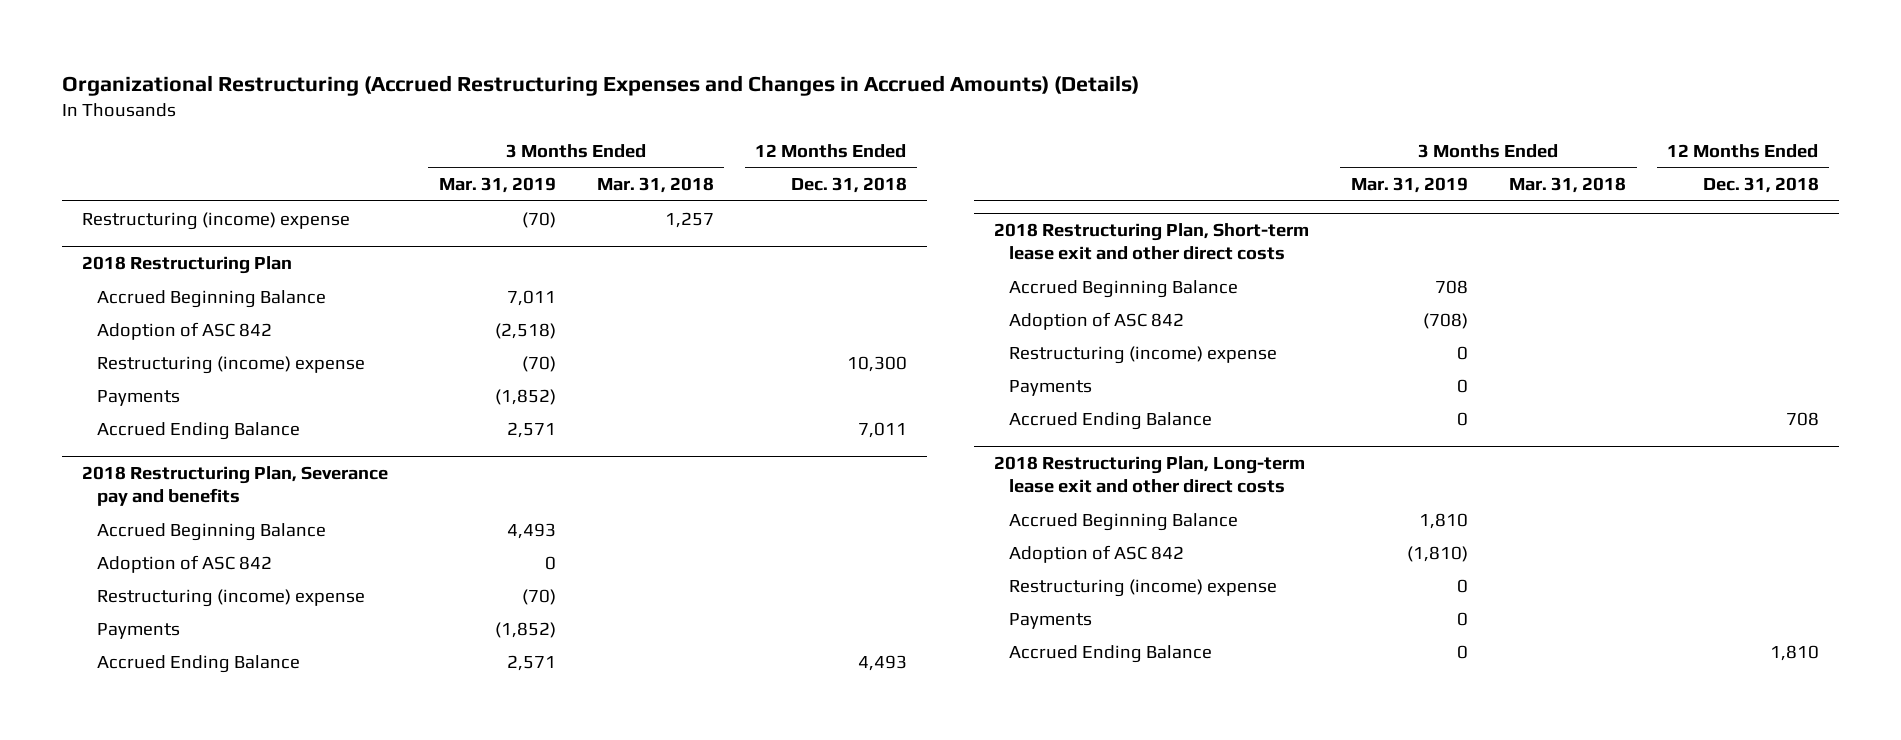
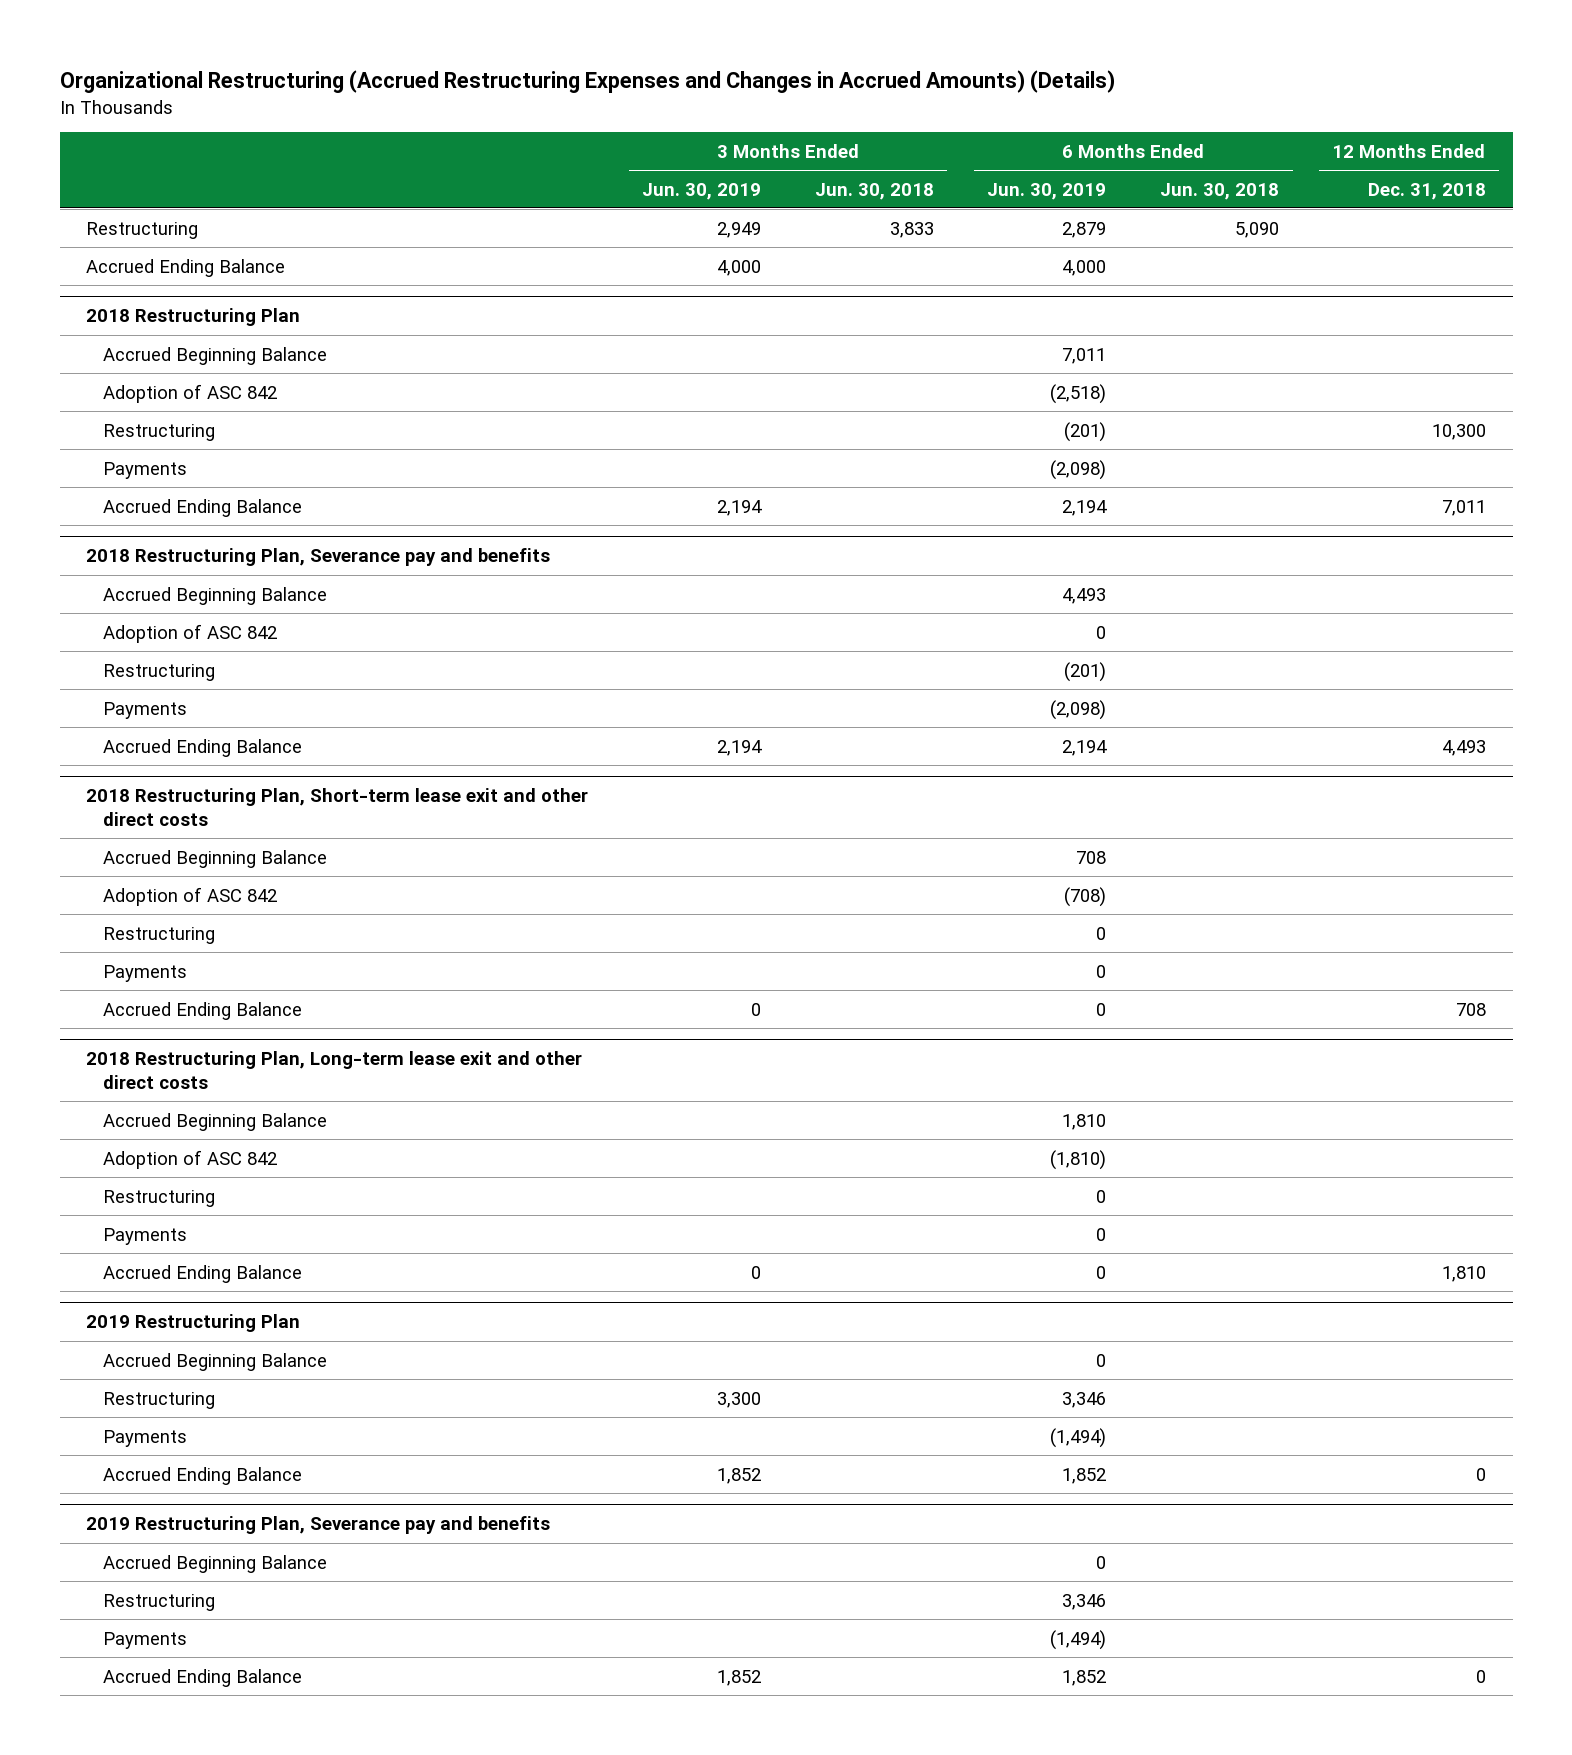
- | 3 Months Ended Mar. 31, 2019 | 3 Months Ended Mar. 31, 2018 | 12 Months Ended Dec. 31, 2018
+ | 3 Months Ended Jun. 30, 2019 | 3 Months Ended Jun. 30, 2018 | 6 Months Ended Jun. 30, 2019 | 6 Months Ended Jun. 30, 2018 | 12 Months Ended Dec. 31, 2018
- Restructuring (income) expense | (70) | 1,257 |
+ Restructuring | 2,949 | 3,833 | 2,879 | 5,090 |
+ Accrued Ending Balance | 4,000 | | 4,000 | |
@ 2018 Restructuring Plan
- Restructuring (income) expense | (70) | | 10,300
+ Restructuring | | | (201) | | 10,300
@ 2018 Restructuring Plan, Severance pay and benefits
- Restructuring (income) expense | (70) | |
+ Restructuring | | | (201) | |
@ 2018 Restructuring Plan, Short-term lease exit and other direct costs
- Restructuring (income) expense | 0 | |
+ Restructuring | | | 0 | |
@ 2018 Restructuring Plan, Long-term lease exit and other direct costs
- Restructuring (income) expense | 0 | |
+ Restructuring | | | 0 | |
+ 2019 Restructuring Plan
+ Accrued Beginning Balance | | | 0 | |
+ Restructuring | 3,300 | | 3,346 | |
+ Payments | | | (1,494) | |
+ Accrued Ending Balance | 1,852 | | 1,852 | | 0
+ 2019 Restructuring Plan, Severance pay and benefits
+ Accrued Beginning Balance | | | 0 | |
+ Restructuring | | | 3,346 | |
+ Payments | | | (1,494) | |
+ Accrued Ending Balance | 1,852 | | 1,852 | | 0

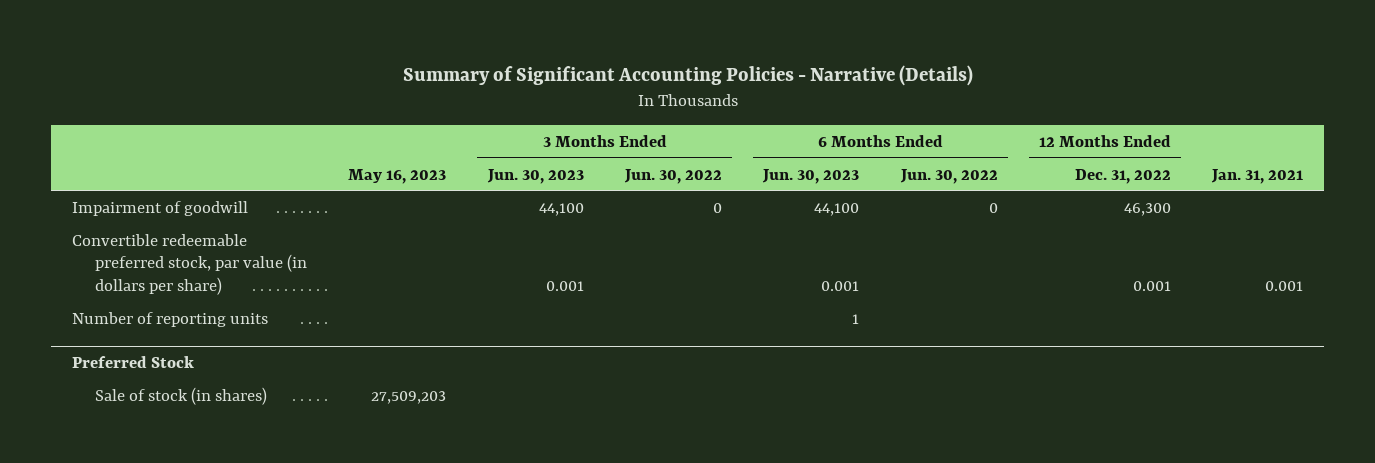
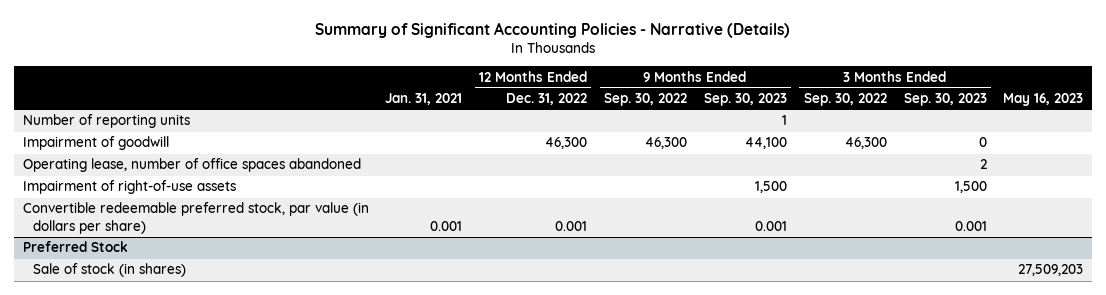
- | May 16, 2023 | 3 Months Ended Jun. 30, 2023 | 3 Months Ended Jun. 30, 2022 | 6 Months Ended Jun. 30, 2023 | 6 Months Ended Jun. 30, 2022 | 12 Months Ended Dec. 31, 2022 | Jan. 31, 2021
+ | Jan. 31, 2021 | 12 Months Ended Dec. 31, 2022 | 9 Months Ended Sep. 30, 2022 | 9 Months Ended Sep. 30, 2023 | 3 Months Ended Sep. 30, 2022 | 3 Months Ended Sep. 30, 2023 | May 16, 2023
moved up: Number of reporting units | | | | 1 | | |
+ Operating lease, number of office spaces abandoned | | | | | | 2 |
+ Impairment of right-of-use assets | | | | 1,500 | | 1,500 |

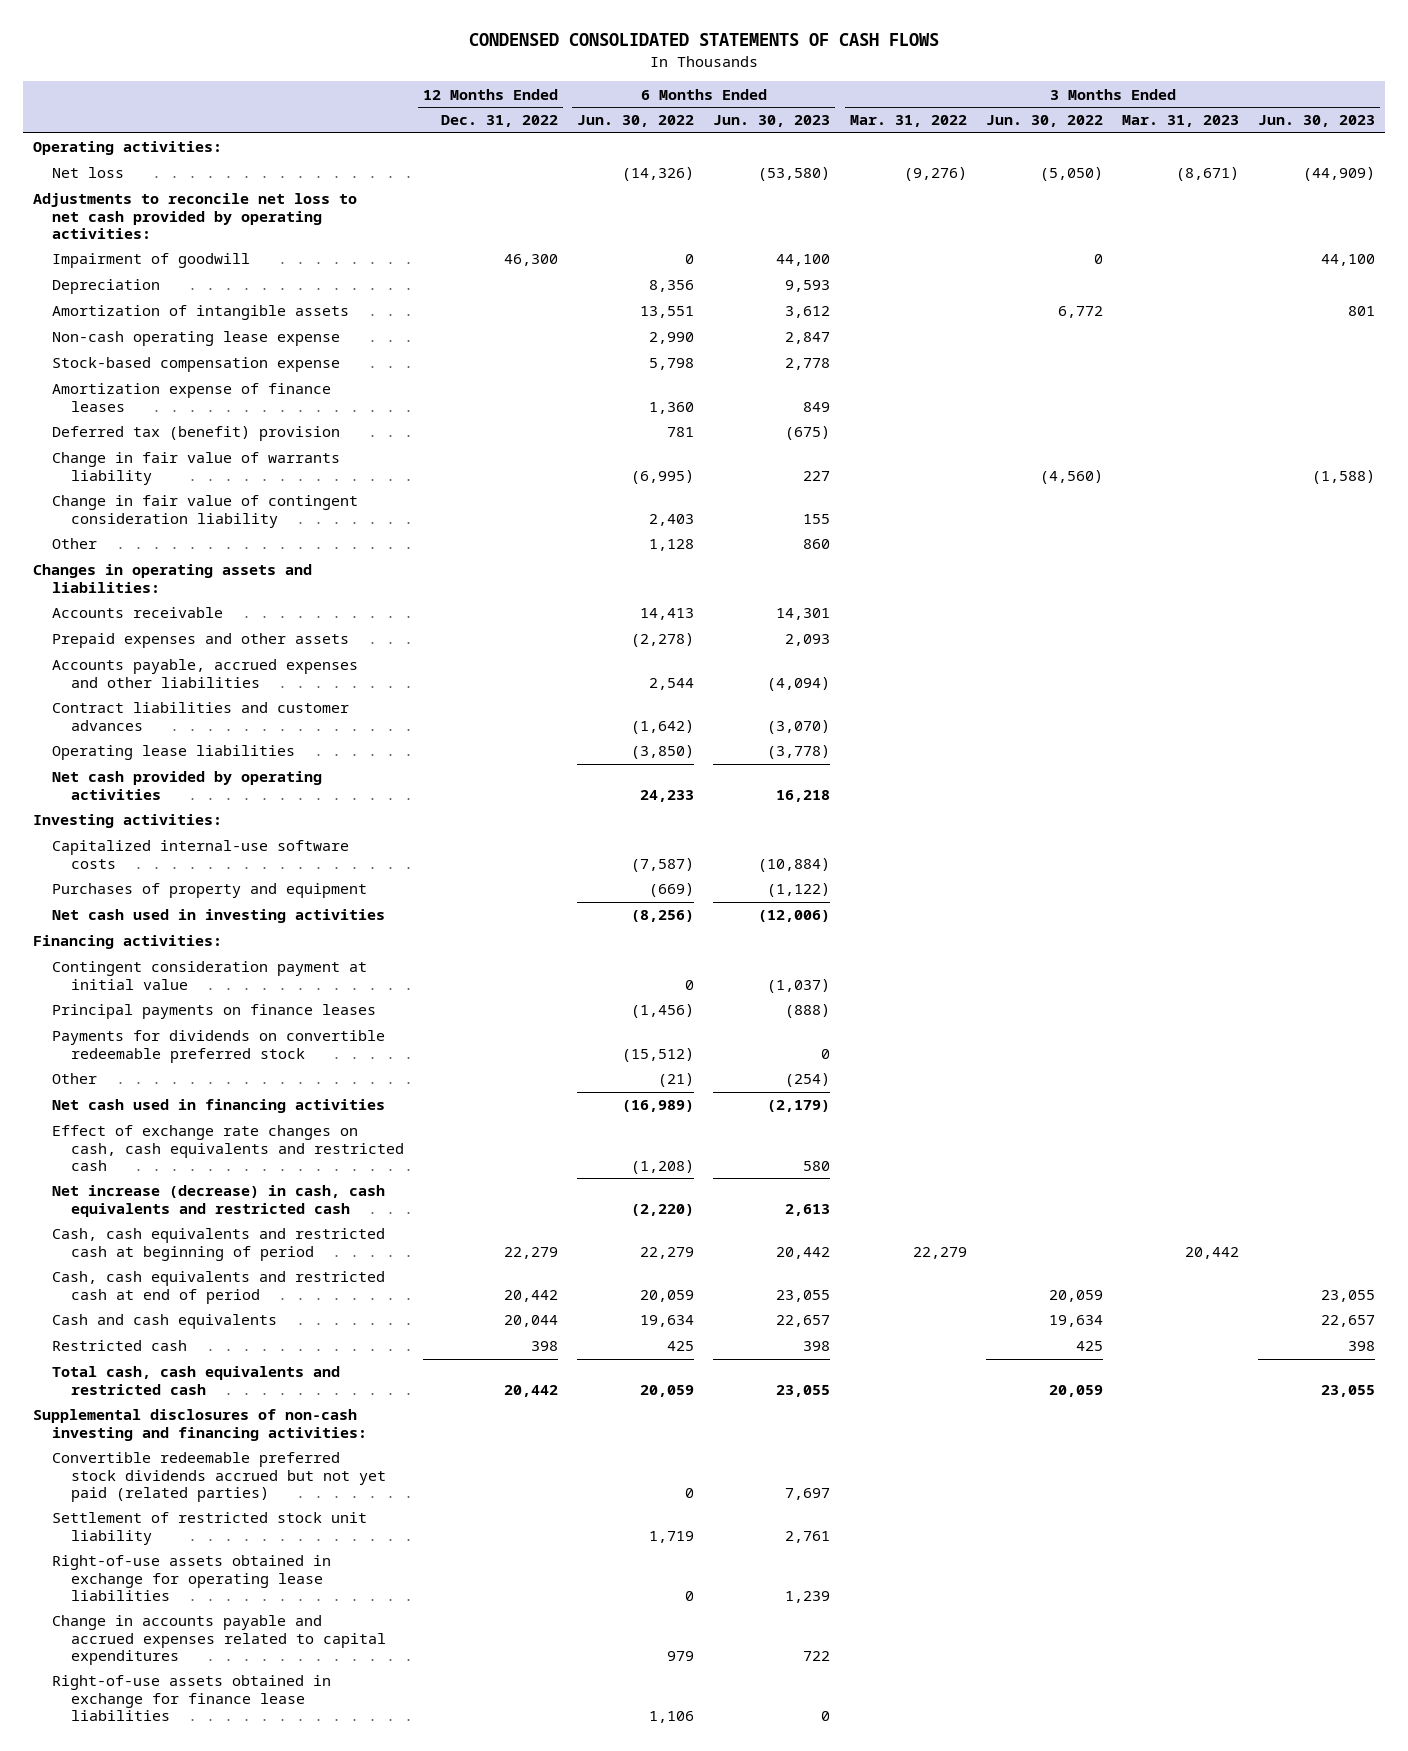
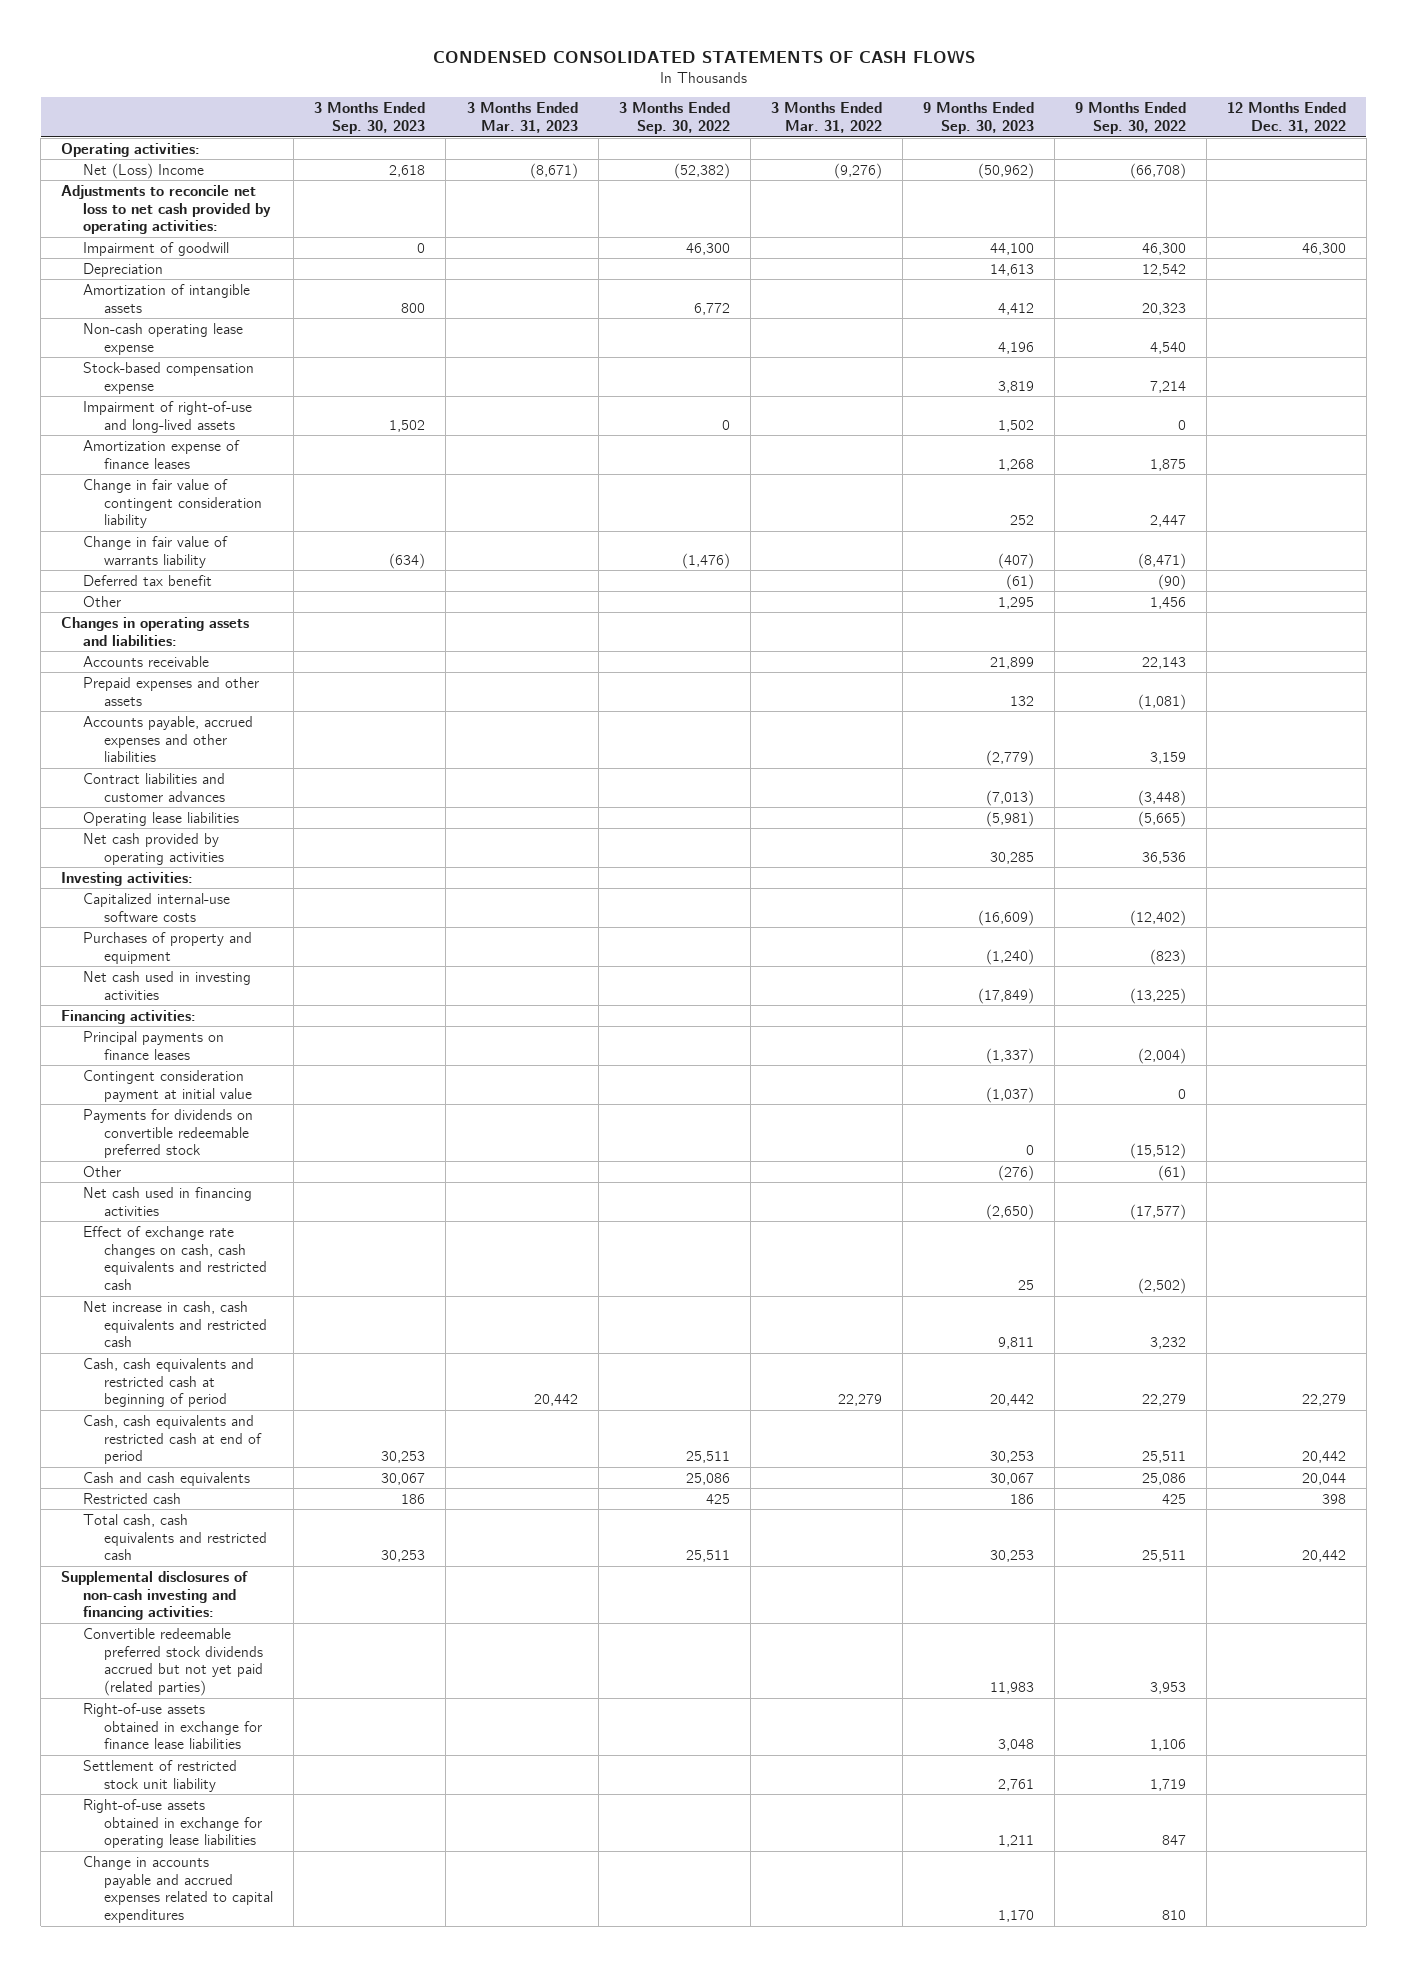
- | 12 Months Ended Dec. 31, 2022 | 6 Months Ended Jun. 30, 2022 | 6 Months Ended Jun. 30, 2023 | 3 Months Ended Mar. 31, 2022 | 3 Months Ended Jun. 30, 2022 | 3 Months Ended Mar. 31, 2023 | 3 Months Ended Jun. 30, 2023
+ | 3 Months Ended Sep. 30, 2023 | 3 Months Ended Mar. 31, 2023 | 3 Months Ended Sep. 30, 2022 | 3 Months Ended Mar. 31, 2022 | 9 Months Ended Sep. 30, 2023 | 9 Months Ended Sep. 30, 2022 | 12 Months Ended Dec. 31, 2022
- Net loss | | (14,326) | (53,580) | (9,276) | (5,050) | (8,671) | (44,909)
+ Net (Loss) Income | 2,618 | (8,671) | (52,382) | (9,276) | (50,962) | (66,708) |
+ Impairment of right-of-use and long-lived assets | 1,502 | | 0 | | 1,502 | 0 |
- Deferred tax (benefit) provision | | 781 | (675) | | | |
moved down: Change in fair value of warrants liability | (634) | | (1,476) | | (407) | (8,471) |
+ Deferred tax benefit | | | | | (61) | (90) |
moved down: Contingent consideration payment at initial value | | | | | (1,037) | 0 |
- Net increase (decrease) in cash, cash equivalents and restricted cash | | (2,220) | 2,613 | | | |
+ Net increase in cash, cash equivalents and restricted cash | | | | | 9,811 | 3,232 |
moved up: Right-of-use assets obtained in exchange for finance lease liabilities | | | | | 3,048 | 1,106 |

